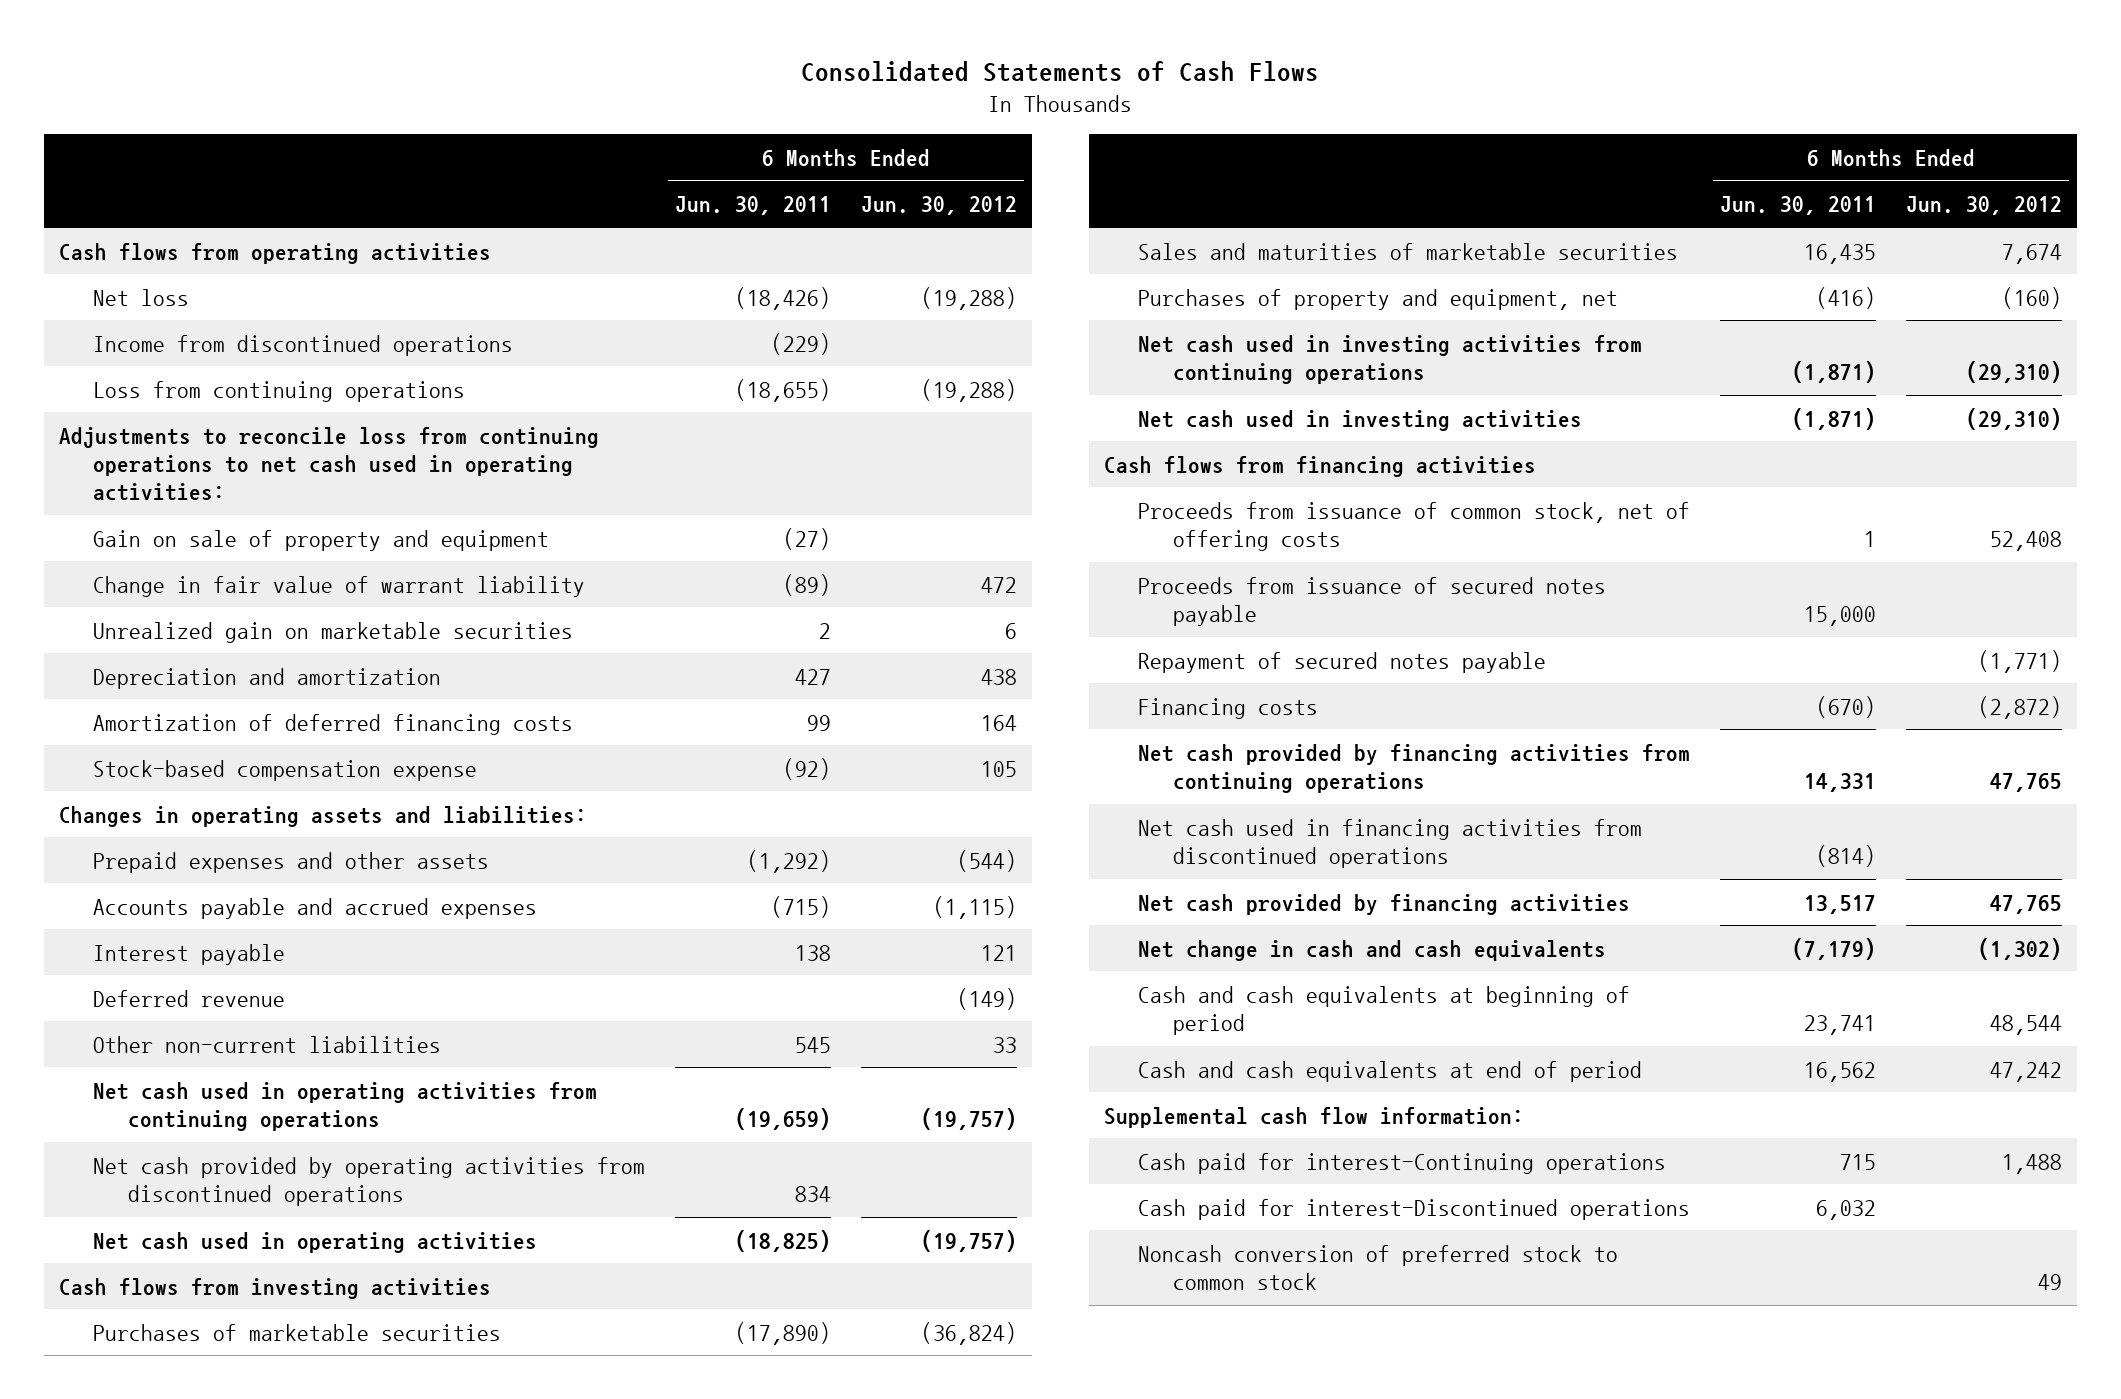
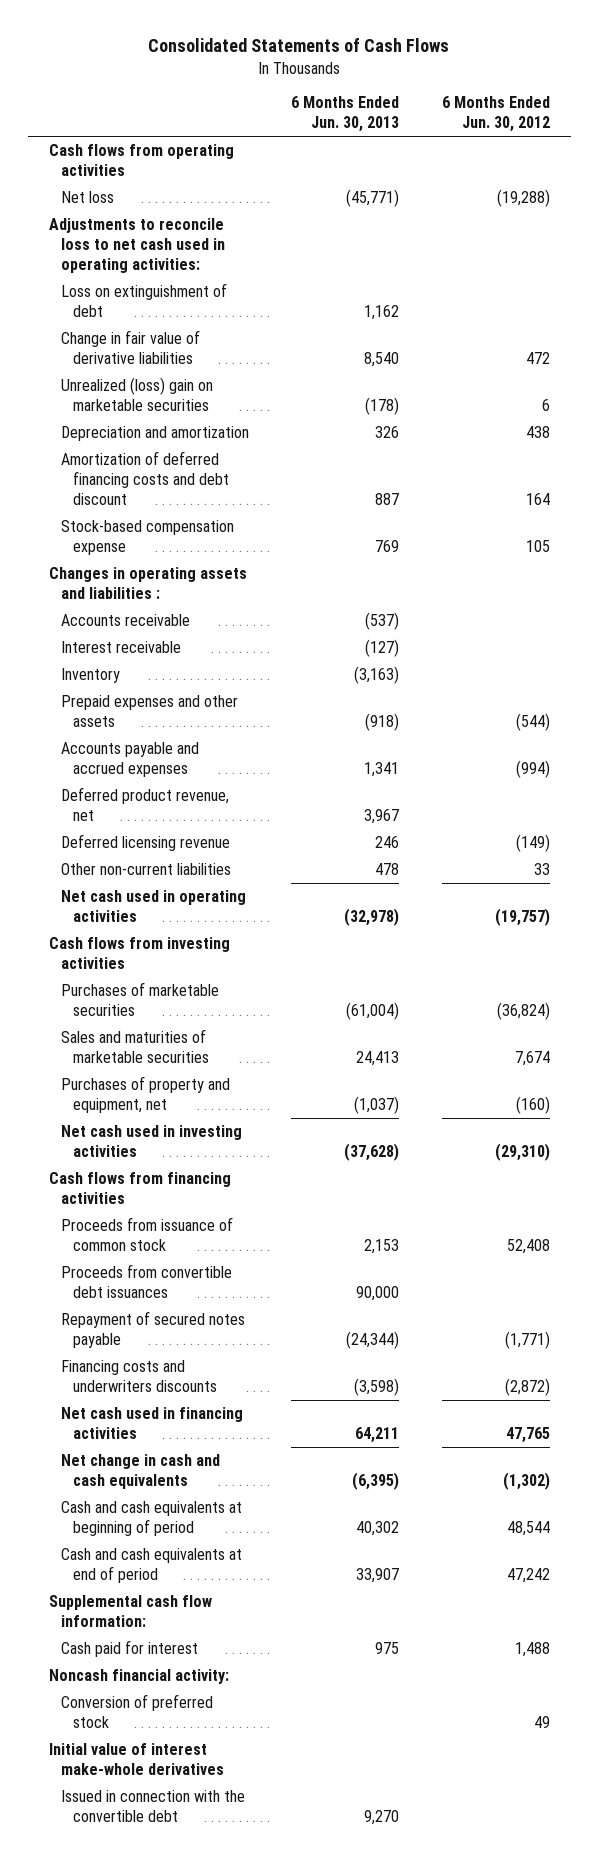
- | 6 Months Ended Jun. 30, 2011 | 6 Months Ended Jun. 30, 2012
+ | 6 Months Ended Jun. 30, 2013 | 6 Months Ended Jun. 30, 2012
- Income from discontinued operations | (229) |
- Loss from continuing operations | (18,655) | (19,288)
- Adjustments to reconcile loss from continuing operations to net cash used in operating activities:
- Gain on sale of property and equipment | (27) |
- Change in fair value of warrant liability | (89) | 472
- Unrealized gain on marketable securities | 2 | 6
+ Adjustments to reconcile loss to net cash used in operating activities:
+ Loss on extinguishment of debt | 1,162 |
+ Change in fair value of derivative liabilities | 8,540 | 472
+ Unrealized (loss) gain on marketable securities | (178) | 6
- Amortization of deferred financing costs | 99 | 164
+ Amortization of deferred financing costs and debt discount | 887 | 164
- Changes in operating assets and liabilities:
+ Changes in operating assets and liabilities :
+ Accounts receivable | (537) |
+ Interest receivable | (127) |
+ Inventory | (3,163) |
- Accounts payable and accrued expenses | (715) | (1,115)
- Interest payable | 138 | 121
- Deferred revenue | | (149)
+ Accounts payable and accrued expenses | 1,341 | (994)
+ Deferred product revenue, net | 3,967 |
+ Deferred licensing revenue | 246 | (149)
- Net cash used in operating activities from continuing operations | (19,659) | (19,757)
- Net cash provided by operating activities from discontinued operations | 834 |
- Net cash used in investing activities from continuing operations | (1,871) | (29,310)
- Proceeds from issuance of common stock, net of offering costs | 1 | 52,408
- Proceeds from issuance of secured notes payable | 15,000 |
+ Proceeds from issuance of common stock | 2,153 | 52,408
+ Proceeds from convertible debt issuances | 90,000 |
- Financing costs | (670) | (2,872)
- Net cash provided by financing activities from continuing operations | 14,331 | 47,765
- Net cash used in financing activities from discontinued operations | (814) |
- Net cash provided by financing activities | 13,517 | 47,765
+ Financing costs and underwriters discounts | (3,598) | (2,872)
+ Net cash used in financing activities | 64,211 | 47,765
- Cash paid for interest-Continuing operations | 715 | 1,488
- Cash paid for interest-Discontinued operations | 6,032 |
- Noncash conversion of preferred stock to common stock | | 49
+ Cash paid for interest | 975 | 1,488
+ Noncash financial activity:
+ Conversion of preferred stock | | 49
+ Initial value of interest make-whole derivatives
+ Issued in connection with the convertible debt | 9,270 |

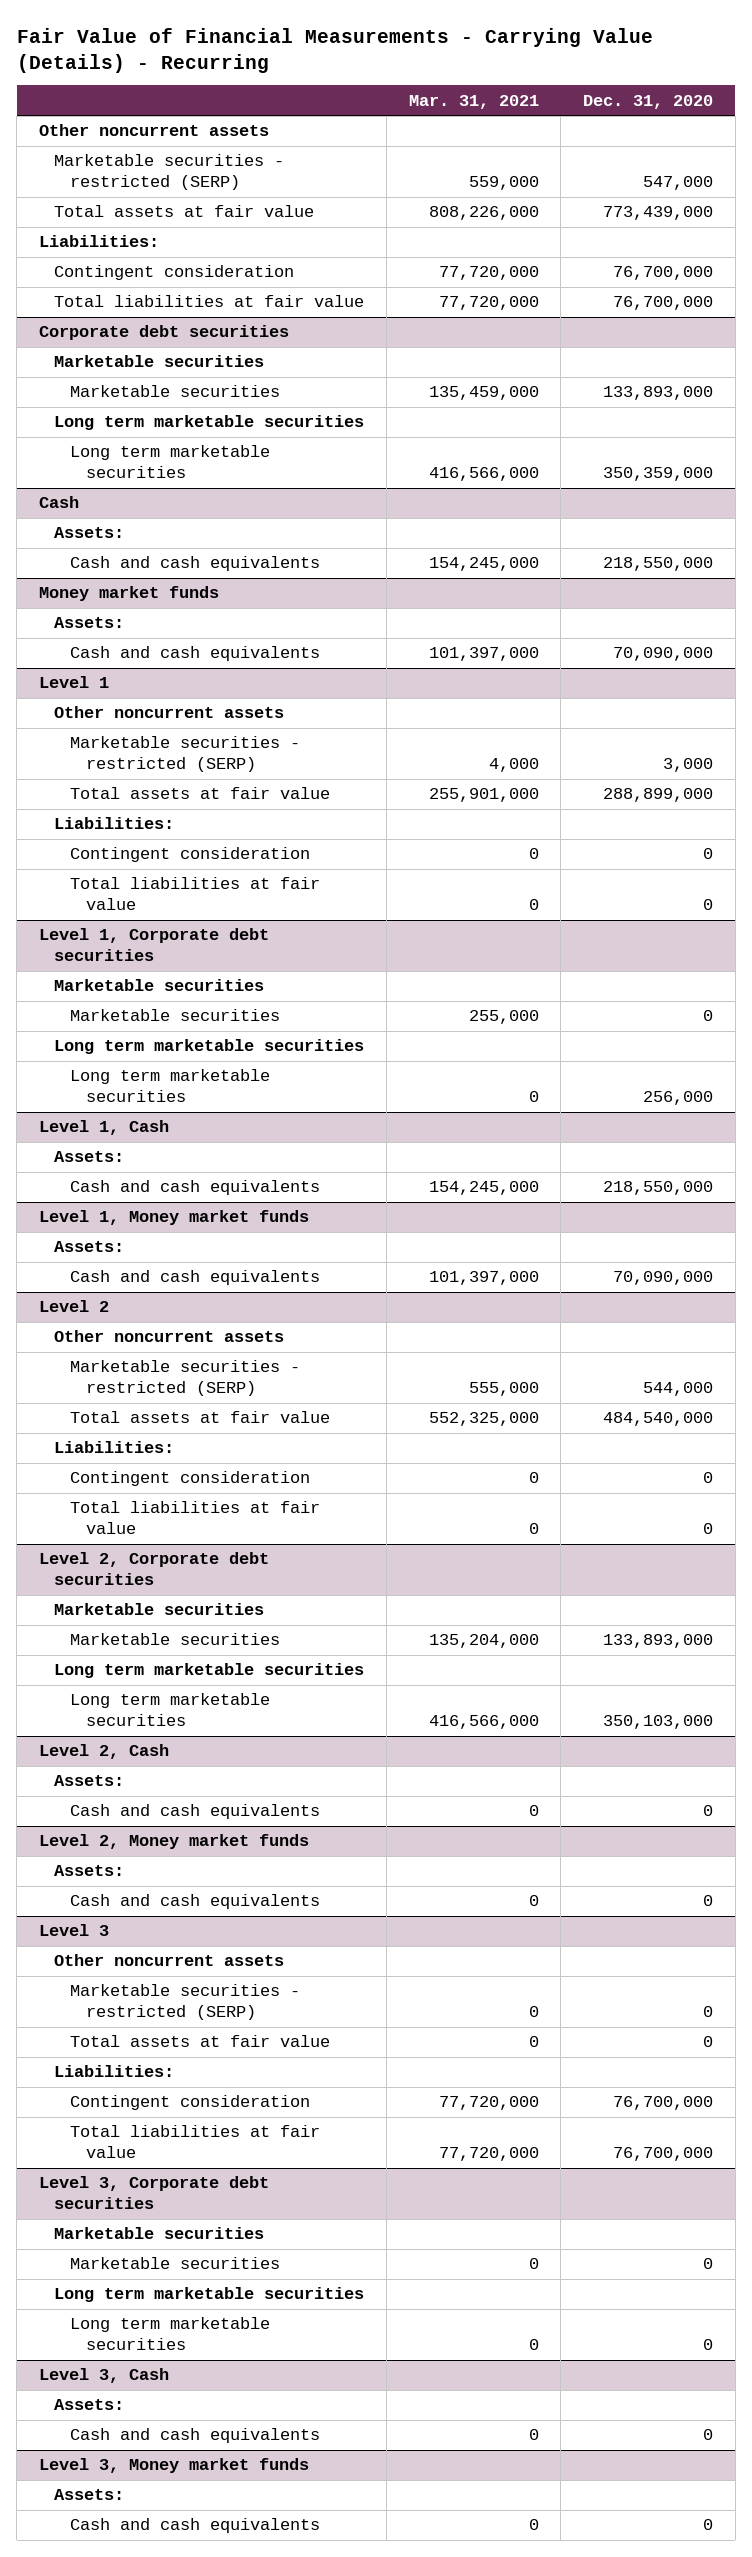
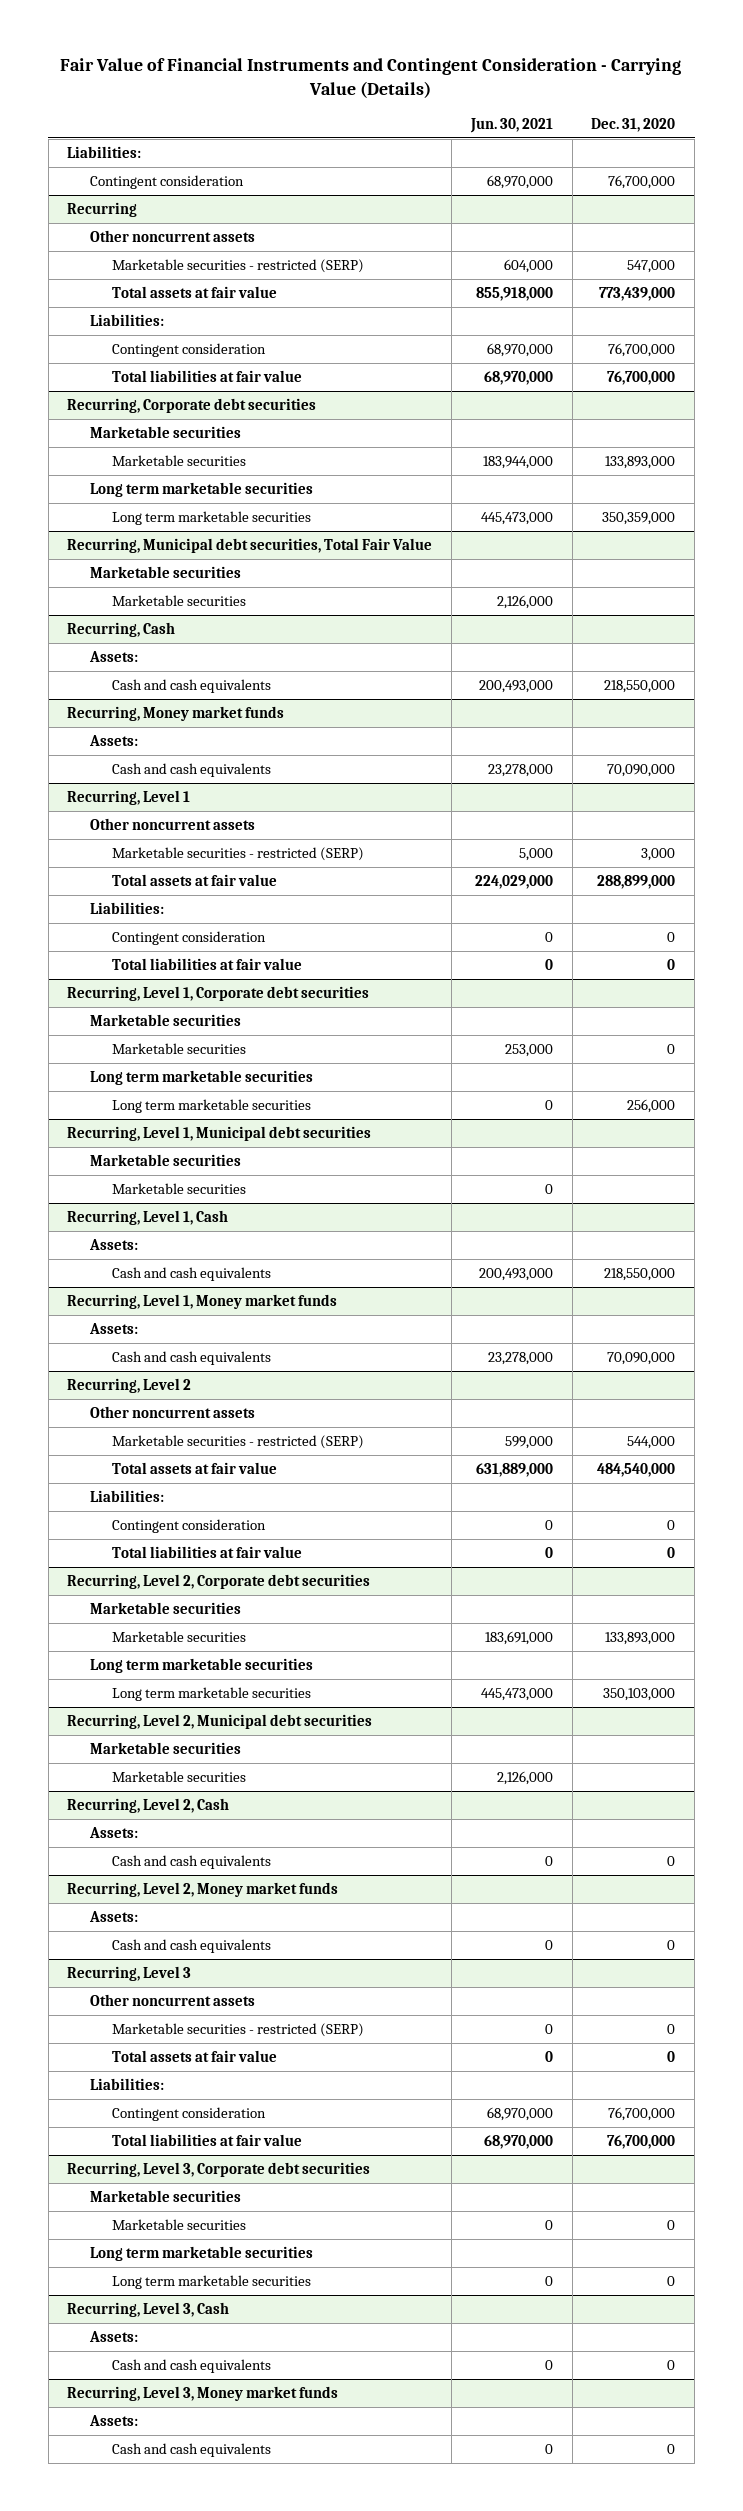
- Fair Value of Financial Measurements - Carrying Value (Details) - Recurring
+ Fair Value of Financial Instruments and Contingent Consideration - Carrying Value (Details)
- | Mar. 31, 2021 | Dec. 31, 2020
+ | Jun. 30, 2021 | Dec. 31, 2020
+ Liabilities:
+ Contingent consideration | 68,970,000 | 76,700,000
+ Recurring
- Corporate debt securities
+ Recurring, Corporate debt securities
- Cash
+ Recurring, Municipal debt securities, Total Fair Value
+ Marketable securities
+ Marketable securities | 2,126,000 |
+ Recurring, Cash
- Money market funds
+ Recurring, Money market funds
- Level 1
+ Recurring, Level 1
- Level 1, Corporate debt securities
+ Recurring, Level 1, Corporate debt securities
- Level 1, Cash
+ Recurring, Level 1, Municipal debt securities
+ Marketable securities
+ Marketable securities | 0 |
+ Recurring, Level 1, Cash
- Level 1, Money market funds
+ Recurring, Level 1, Money market funds
- Level 2
+ Recurring, Level 2
- Level 2, Corporate debt securities
+ Recurring, Level 2, Corporate debt securities
- Level 2, Cash
+ Recurring, Level 2, Municipal debt securities
+ Marketable securities
+ Marketable securities | 2,126,000 |
+ Recurring, Level 2, Cash
- Level 2, Money market funds
+ Recurring, Level 2, Money market funds
- Level 3
+ Recurring, Level 3
- Level 3, Corporate debt securities
+ Recurring, Level 3, Corporate debt securities
- Level 3, Cash
+ Recurring, Level 3, Cash
- Level 3, Money market funds
+ Recurring, Level 3, Money market funds

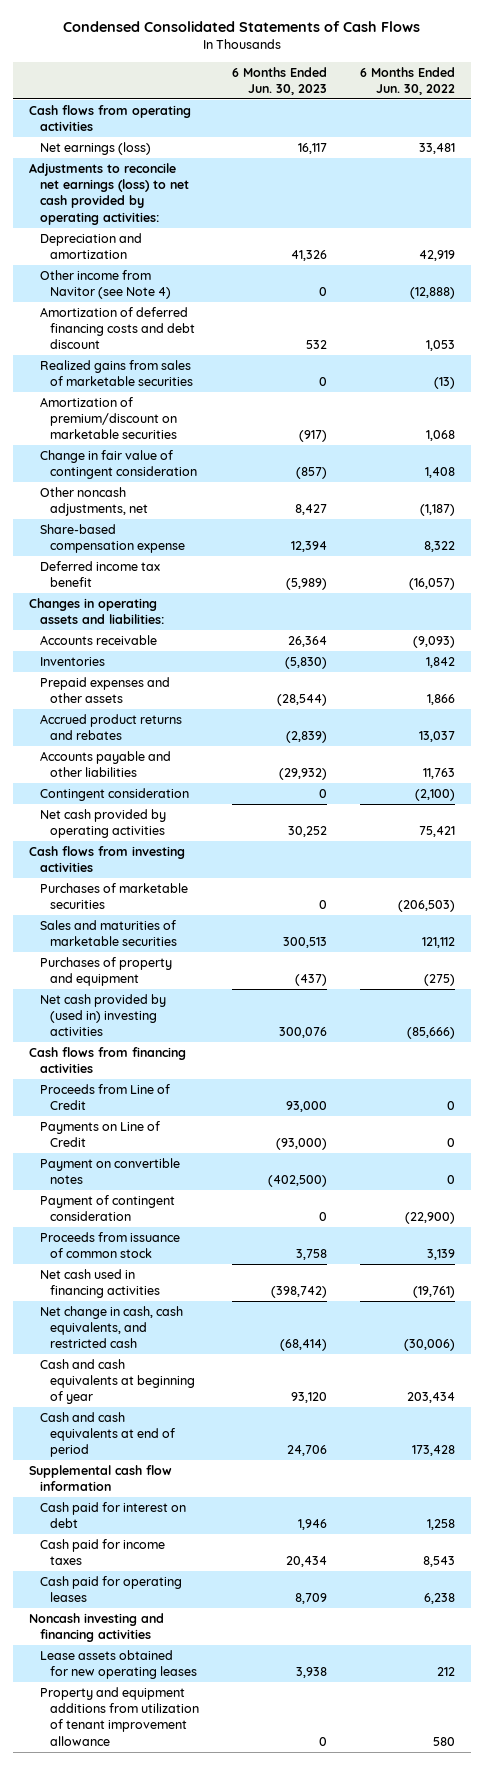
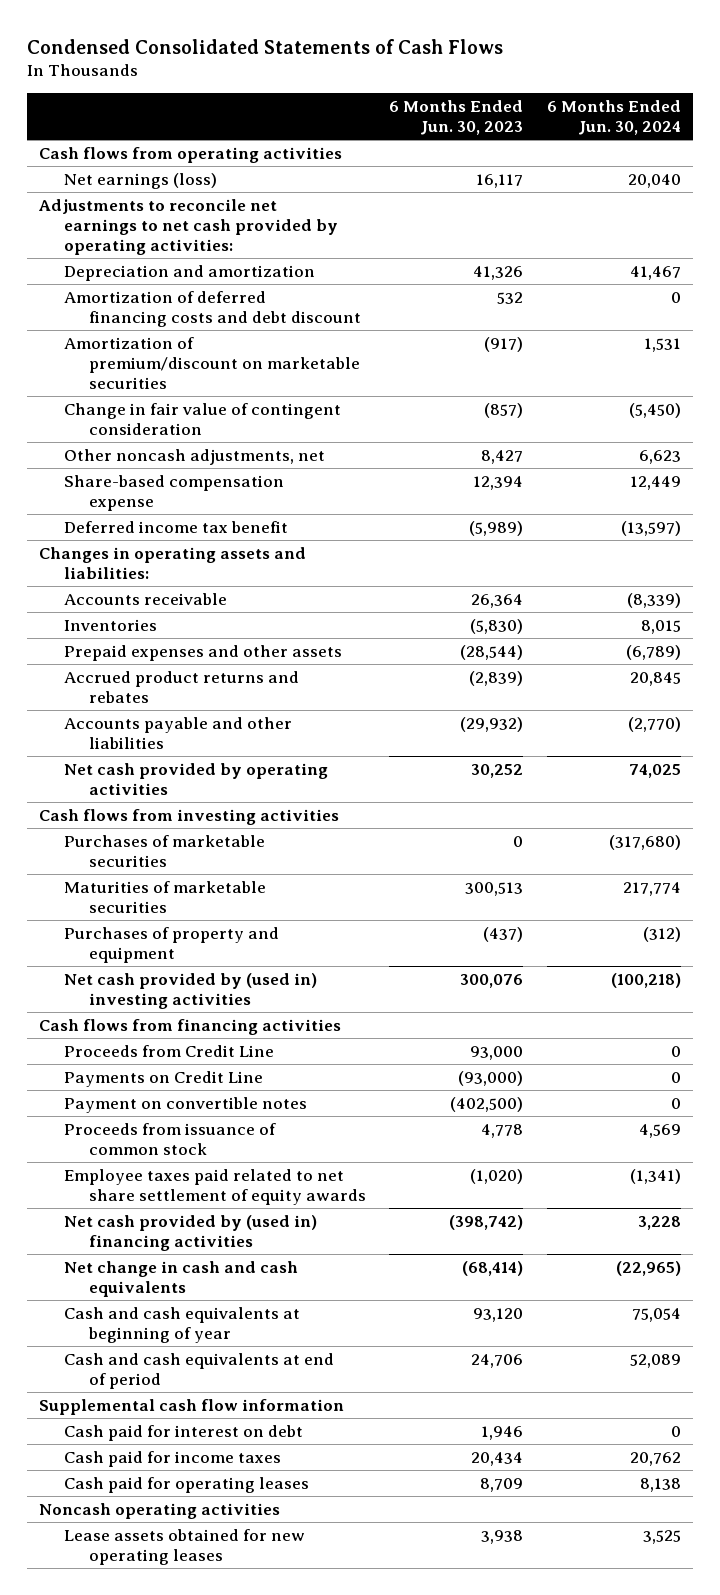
- | 6 Months Ended Jun. 30, 2023 | 6 Months Ended Jun. 30, 2022
+ | 6 Months Ended Jun. 30, 2023 | 6 Months Ended Jun. 30, 2024
- Adjustments to reconcile net earnings (loss) to net cash provided by operating activities:
+ Adjustments to reconcile net earnings to net cash provided by operating activities:
- Other income from Navitor (see Note 4) | 0 | (12,888)
- Realized gains from sales of marketable securities | 0 | (13)
- Contingent consideration | 0 | (2,100)
- Sales and maturities of marketable securities | 300,513 | 121,112
+ Maturities of marketable securities | 300,513 | 217,774
- Proceeds from Line of Credit | 93,000 | 0
- Payments on Line of Credit | (93,000) | 0
+ Proceeds from Credit Line | 93,000 | 0
+ Payments on Credit Line | (93,000) | 0
- Payment of contingent consideration | 0 | (22,900)
- Proceeds from issuance of common stock | 3,758 | 3,139
- Net cash used in financing activities | (398,742) | (19,761)
- Net change in cash, cash equivalents, and restricted cash | (68,414) | (30,006)
+ Proceeds from issuance of common stock | 4,778 | 4,569
+ Employee taxes paid related to net share settlement of equity awards | (1,020) | (1,341)
+ Net cash provided by (used in) financing activities | (398,742) | 3,228
+ Net change in cash and cash equivalents | (68,414) | (22,965)
- Noncash investing and financing activities
+ Noncash operating activities
- Property and equipment additions from utilization of tenant improvement allowance | 0 | 580

